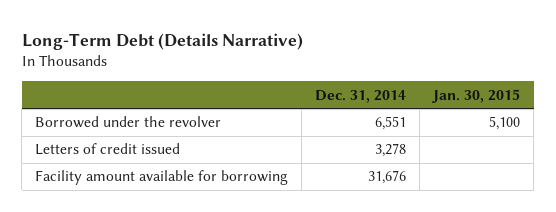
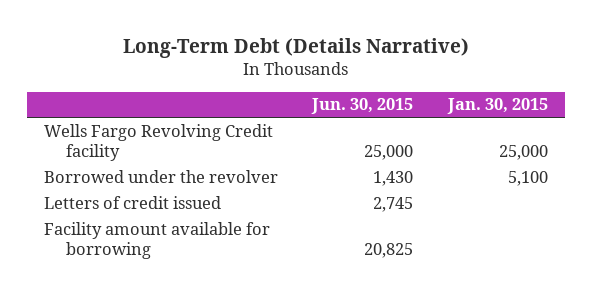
- | Dec. 31, 2014 | Jan. 30, 2015
+ | Jun. 30, 2015 | Jan. 30, 2015
+ Wells Fargo Revolving Credit facility | 25,000 | 25,000

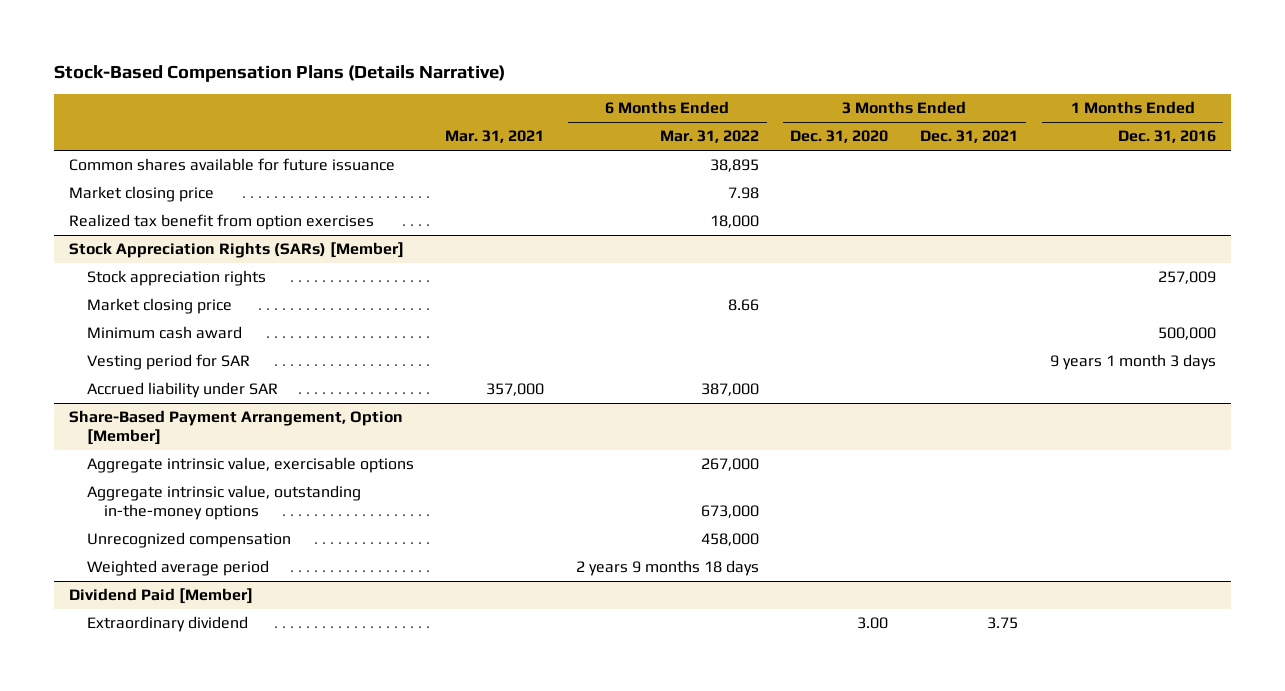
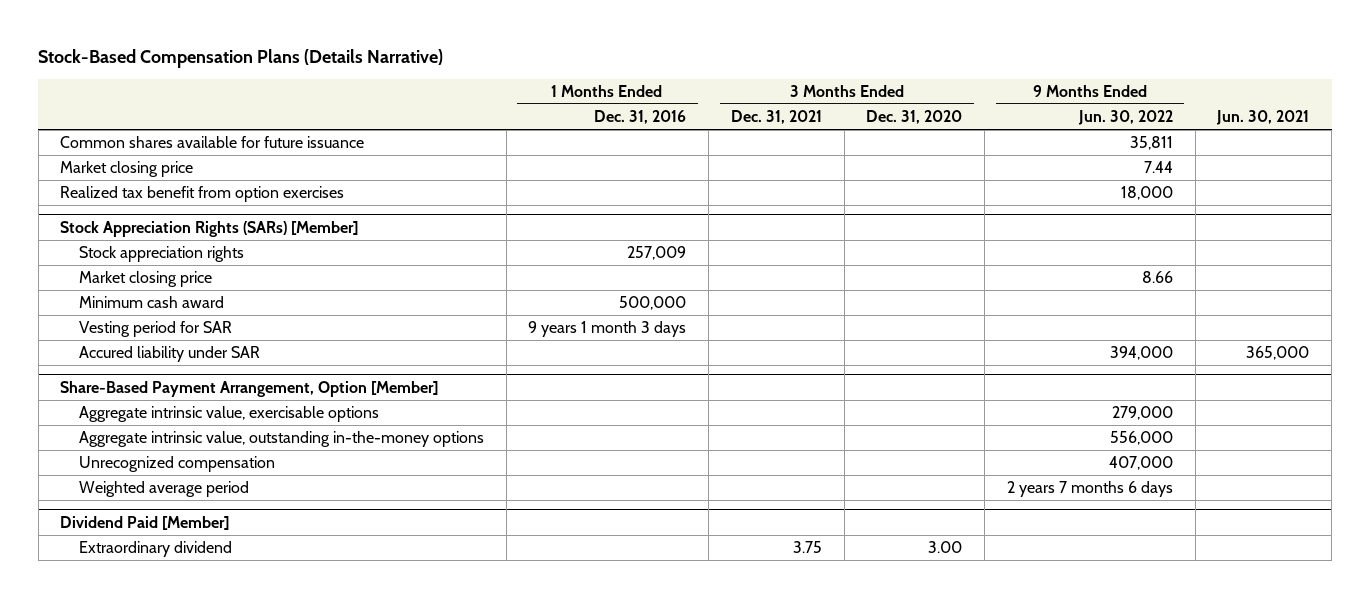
- | Mar. 31, 2021 | 6 Months Ended Mar. 31, 2022 | 3 Months Ended Dec. 31, 2020 | 3 Months Ended Dec. 31, 2021 | 1 Months Ended Dec. 31, 2016
+ | 1 Months Ended Dec. 31, 2016 | 3 Months Ended Dec. 31, 2021 | 3 Months Ended Dec. 31, 2020 | 9 Months Ended Jun. 30, 2022 | Jun. 30, 2021
@ Stock Appreciation Rights (SARs) [Member]
- Accrued liability under SAR | 357,000 | 387,000 | | |
+ Accured liability under SAR | | | | 394,000 | 365,000

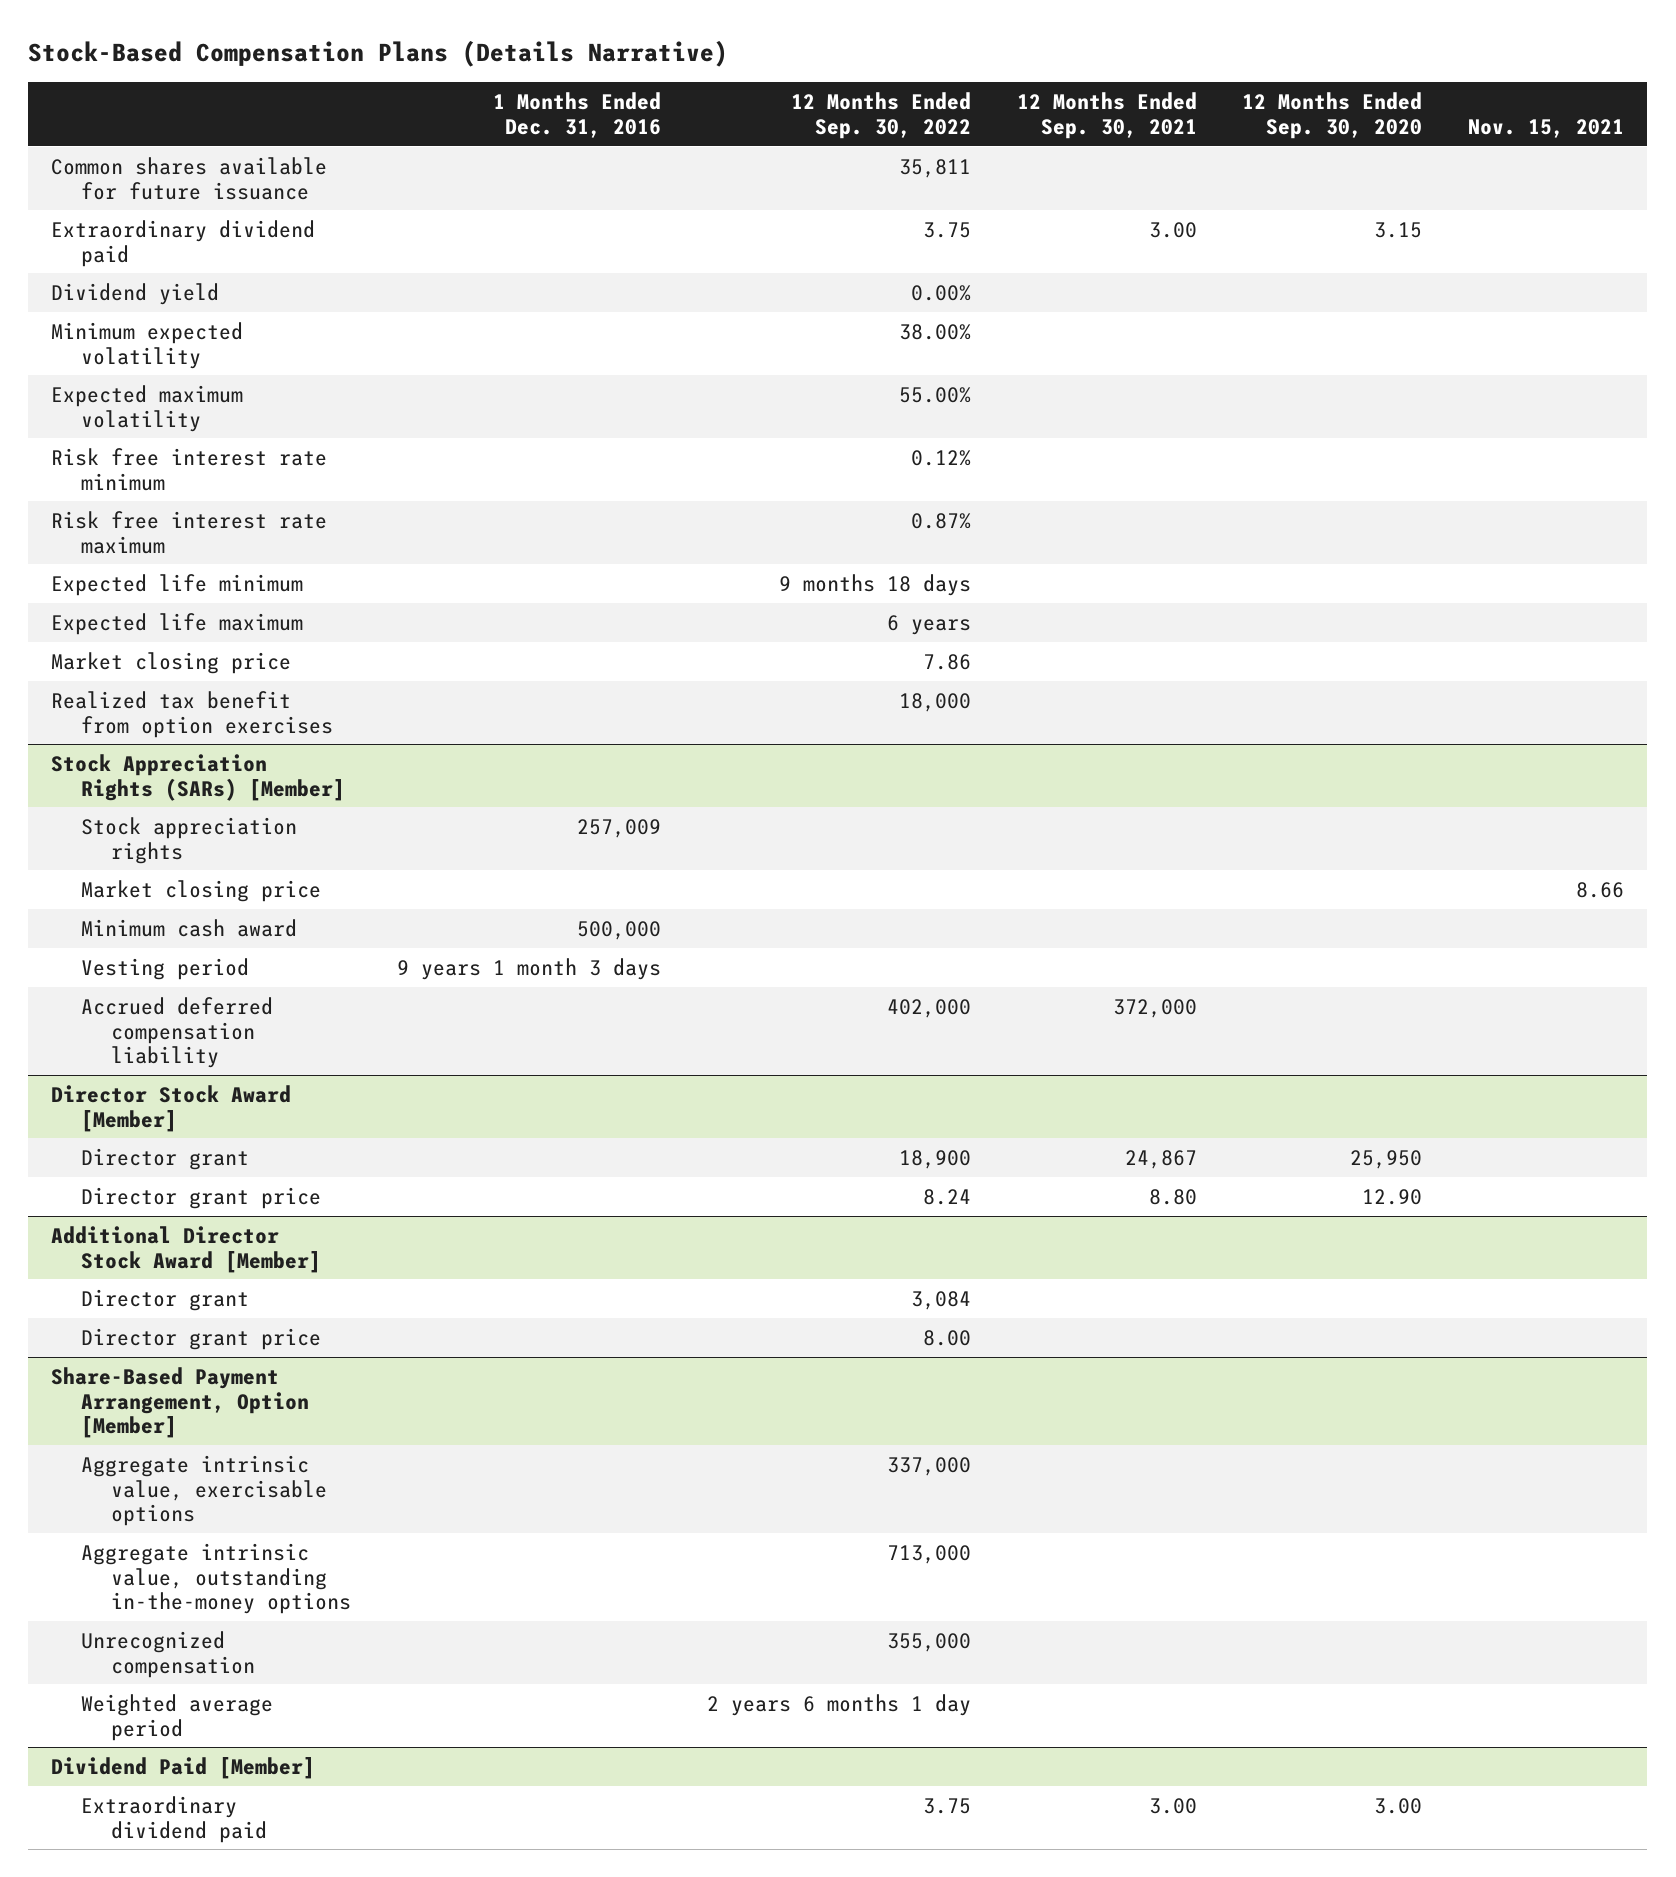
- | 1 Months Ended Dec. 31, 2016 | 3 Months Ended Dec. 31, 2021 | 3 Months Ended Dec. 31, 2020 | 9 Months Ended Jun. 30, 2022 | Jun. 30, 2021
+ | 1 Months Ended Dec. 31, 2016 | 12 Months Ended Sep. 30, 2022 | 12 Months Ended Sep. 30, 2021 | 12 Months Ended Sep. 30, 2020 | Nov. 15, 2021
+ Extraordinary dividend paid | | 3.75 | 3.00 | 3.15 |
+ Dividend yield | | 0.00% | | |
+ Minimum expected volatility | | 38.00% | | |
+ Expected maximum volatility | | 55.00% | | |
+ Risk free interest rate minimum | | 0.12% | | |
+ Risk free interest rate maximum | | 0.87% | | |
+ Expected life minimum | | 9 months 18 days | | |
+ Expected life maximum | | 6 years | | |
@ Stock Appreciation Rights (SARs) [Member]
- Vesting period for SAR | 9 years 1 month 3 days | | | |
- Accured liability under SAR | | | | 394,000 | 365,000
+ Vesting period | 9 years 1 month 3 days | | | |
+ Accrued deferred compensation liability | | 402,000 | 372,000 | |
+ Director Stock Award [Member]
+ Director grant | | 18,900 | 24,867 | 25,950 |
+ Director grant price | | 8.24 | 8.80 | 12.90 |
+ Additional Director Stock Award [Member]
+ Director grant | | 3,084 | | |
+ Director grant price | | 8.00 | | |
@ Dividend Paid [Member]
- Extraordinary dividend | | 3.75 | 3.00 | |
+ Extraordinary dividend paid | | 3.75 | 3.00 | 3.00 |

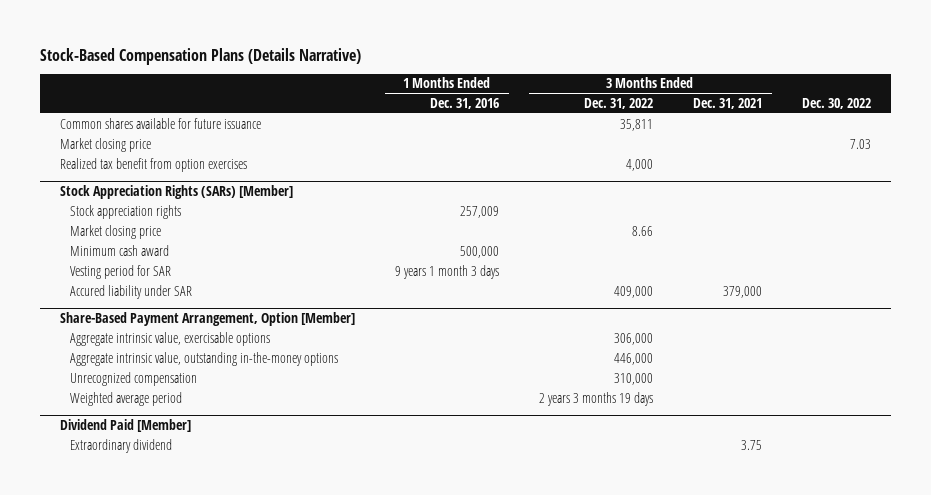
- | 1 Months Ended Dec. 31, 2016 | 12 Months Ended Sep. 30, 2022 | 12 Months Ended Sep. 30, 2021 | 12 Months Ended Sep. 30, 2020 | Nov. 15, 2021
+ | 1 Months Ended Dec. 31, 2016 | 3 Months Ended Dec. 31, 2022 | 3 Months Ended Dec. 31, 2021 | Dec. 30, 2022
- Extraordinary dividend paid | | 3.75 | 3.00 | 3.15 |
- Dividend yield | | 0.00% | | |
- Minimum expected volatility | | 38.00% | | |
- Expected maximum volatility | | 55.00% | | |
- Risk free interest rate minimum | | 0.12% | | |
- Risk free interest rate maximum | | 0.87% | | |
- Expected life minimum | | 9 months 18 days | | |
- Expected life maximum | | 6 years | | |
@ Stock Appreciation Rights (SARs) [Member]
- Vesting period | 9 years 1 month 3 days | | | |
- Accrued deferred compensation liability | | 402,000 | 372,000 | |
- Director Stock Award [Member]
- Director grant | | 18,900 | 24,867 | 25,950 |
- Director grant price | | 8.24 | 8.80 | 12.90 |
- Additional Director Stock Award [Member]
- Director grant | | 3,084 | | |
- Director grant price | | 8.00 | | |
@ Stock Appreciation Rights (SARs) [Member]
+ Vesting period for SAR | 9 years 1 month 3 days | | |
+ Accured liability under SAR | | 409,000 | 379,000 |
@ Dividend Paid [Member]
- Extraordinary dividend paid | | 3.75 | 3.00 | 3.00 |
+ Extraordinary dividend | | | 3.75 |

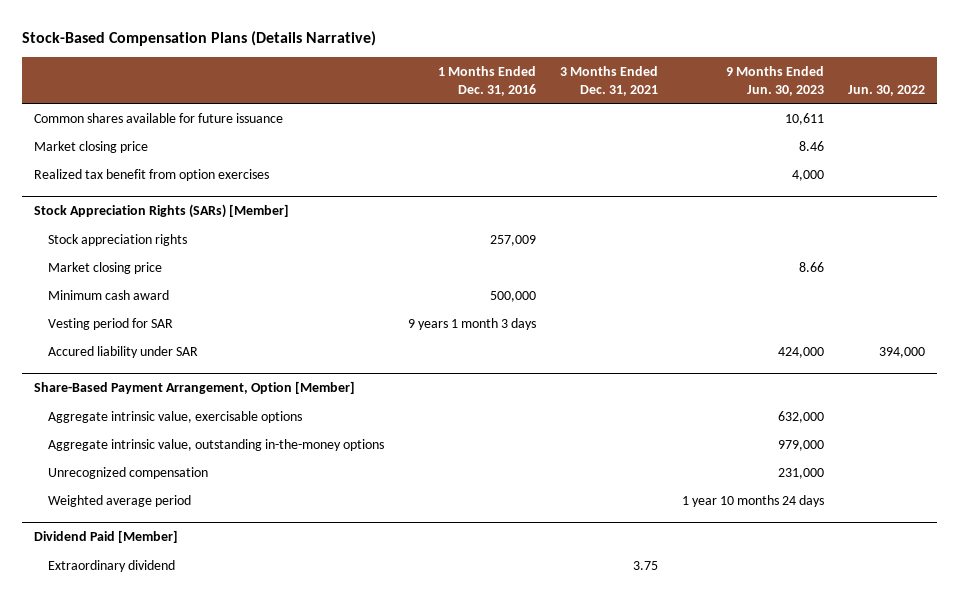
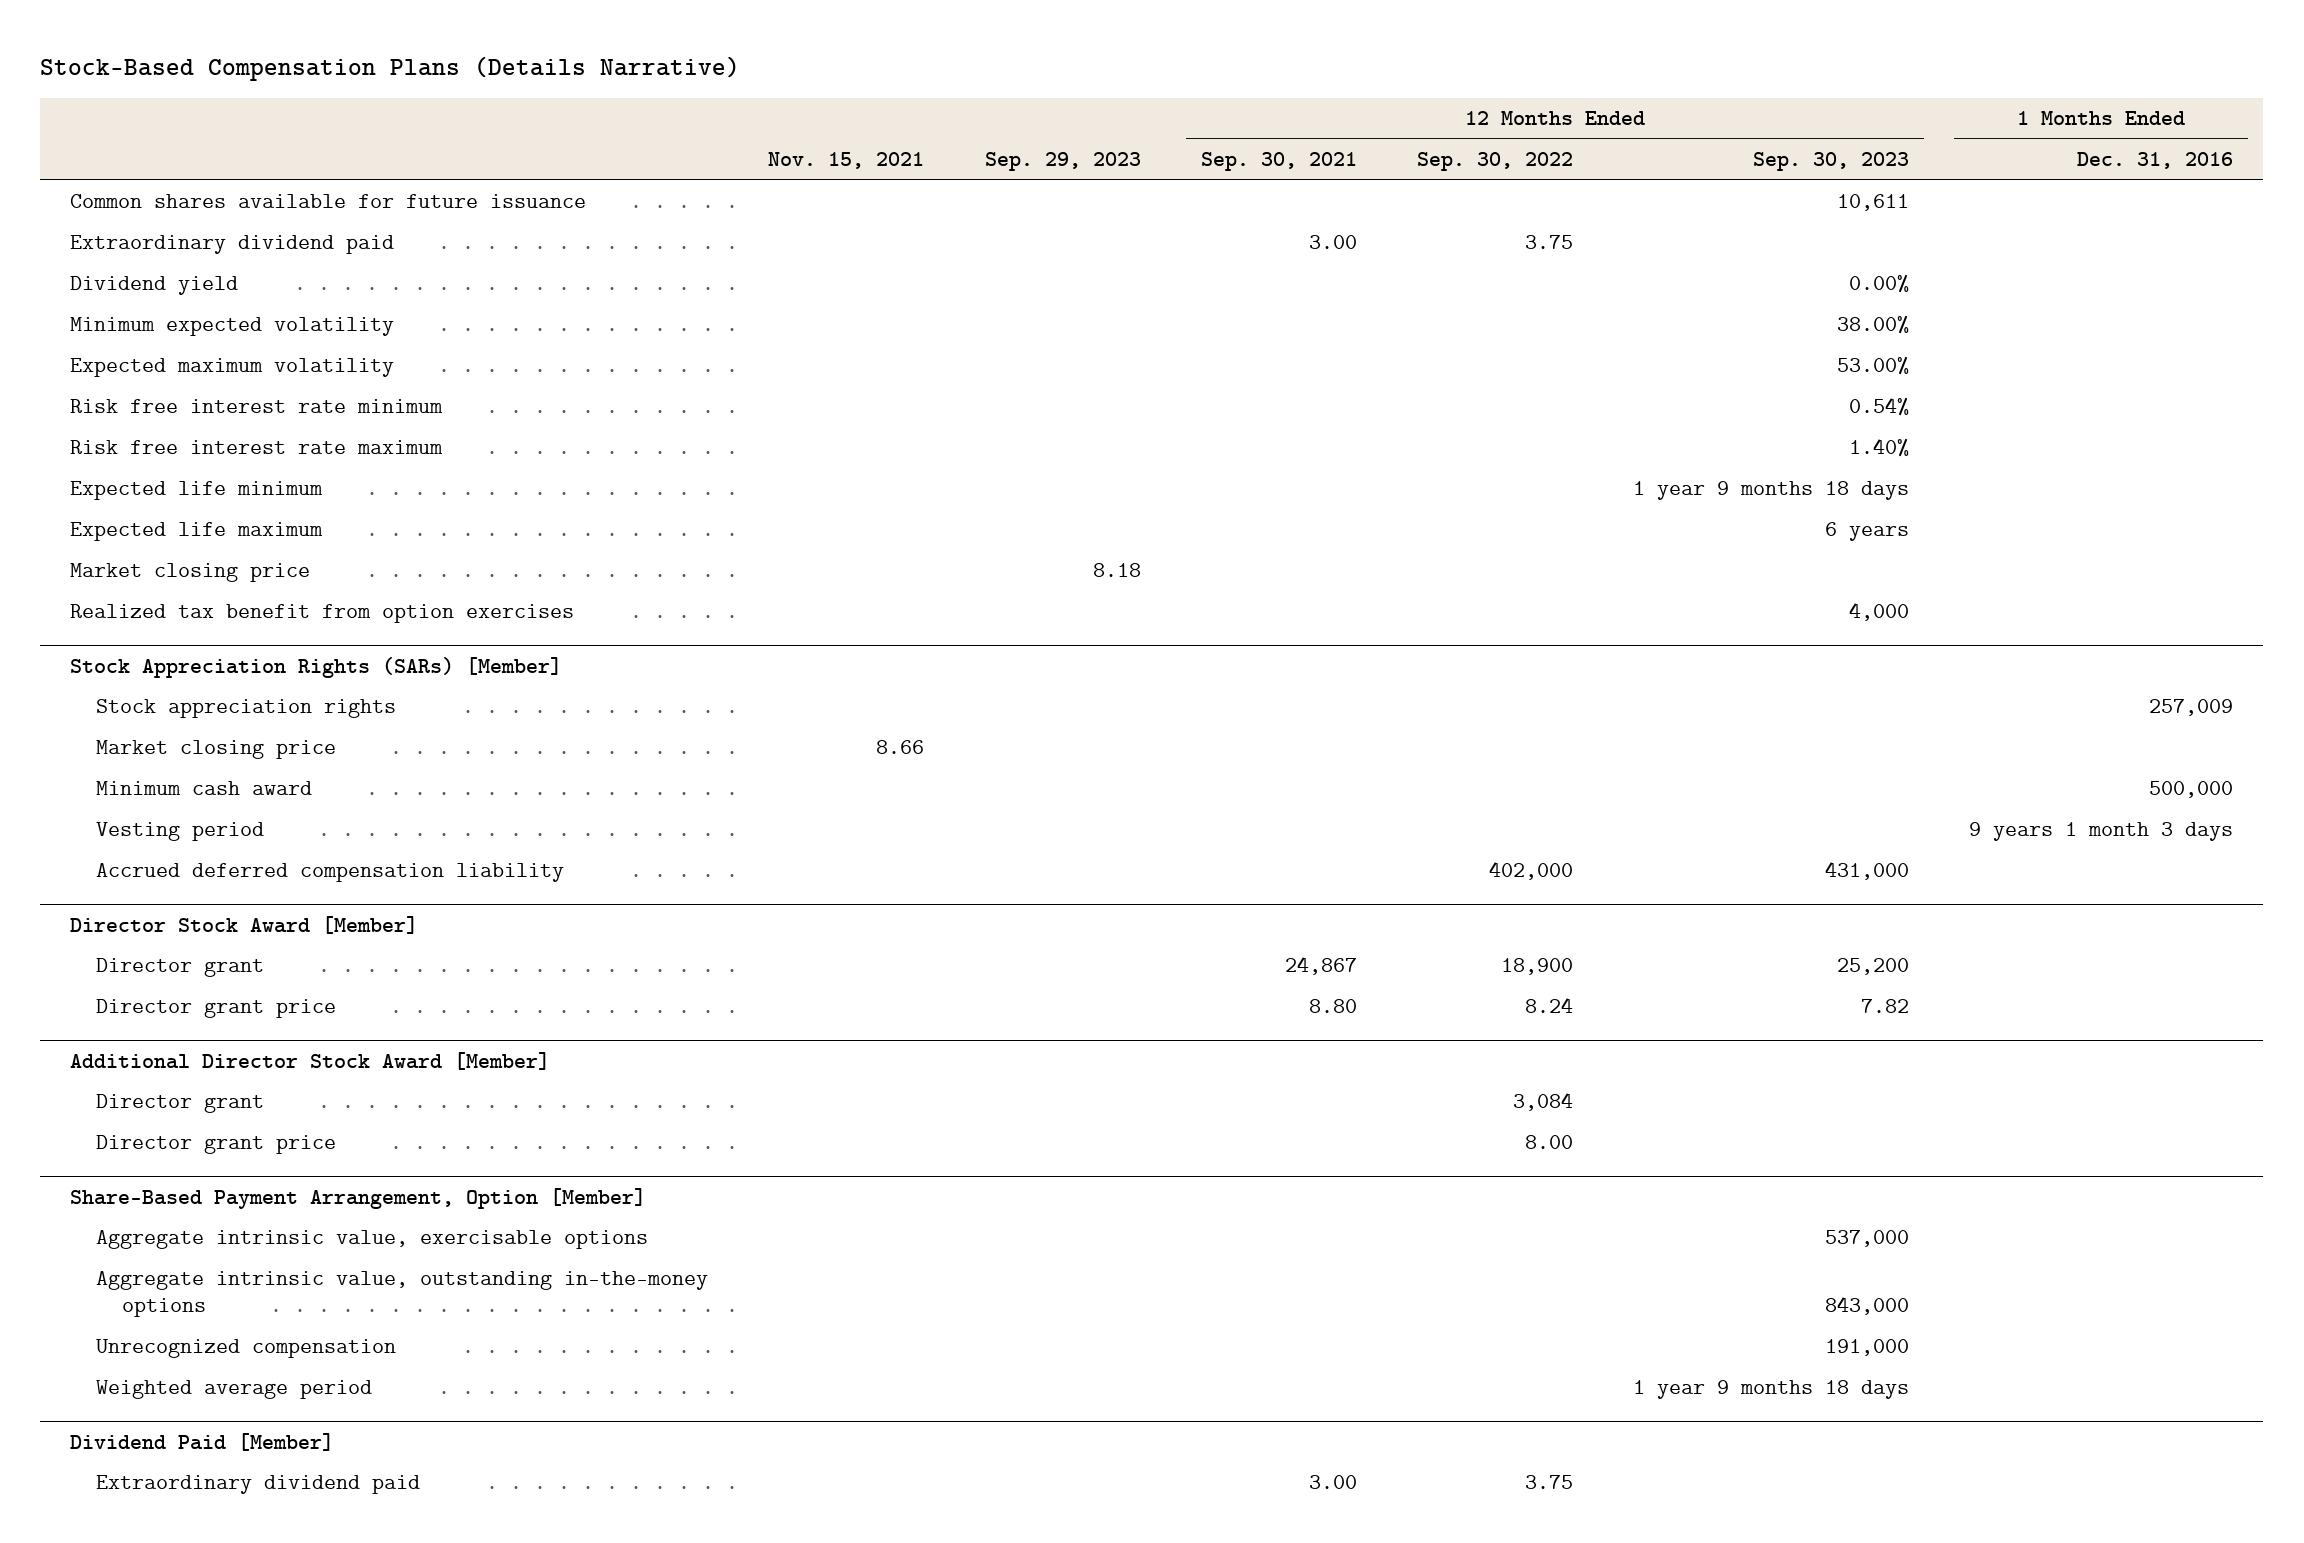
- | 1 Months Ended Dec. 31, 2016 | 3 Months Ended Dec. 31, 2021 | 9 Months Ended Jun. 30, 2023 | Jun. 30, 2022
+ | Nov. 15, 2021 | Sep. 29, 2023 | 12 Months Ended Sep. 30, 2021 | 12 Months Ended Sep. 30, 2022 | 12 Months Ended Sep. 30, 2023 | 1 Months Ended Dec. 31, 2016
+ Extraordinary dividend paid | | | 3.00 | 3.75 | |
+ Dividend yield | | | | | 0.00% |
+ Minimum expected volatility | | | | | 38.00% |
+ Expected maximum volatility | | | | | 53.00% |
+ Risk free interest rate minimum | | | | | 0.54% |
+ Risk free interest rate maximum | | | | | 1.40% |
+ Expected life minimum | | | | | 1 year 9 months 18 days |
+ Expected life maximum | | | | | 6 years |
@ Stock Appreciation Rights (SARs) [Member]
- Vesting period for SAR | 9 years 1 month 3 days | | |
- Accured liability under SAR | | | 424,000 | 394,000
+ Vesting period | | | | | | 9 years 1 month 3 days
+ Accrued deferred compensation liability | | | | 402,000 | 431,000 |
+ Director Stock Award [Member]
+ Director grant | | | 24,867 | 18,900 | 25,200 |
+ Director grant price | | | 8.80 | 8.24 | 7.82 |
+ Additional Director Stock Award [Member]
+ Director grant | | | | 3,084 | |
+ Director grant price | | | | 8.00 | |
@ Dividend Paid [Member]
- Extraordinary dividend | | 3.75 | |
+ Extraordinary dividend paid | | | 3.00 | 3.75 | |

